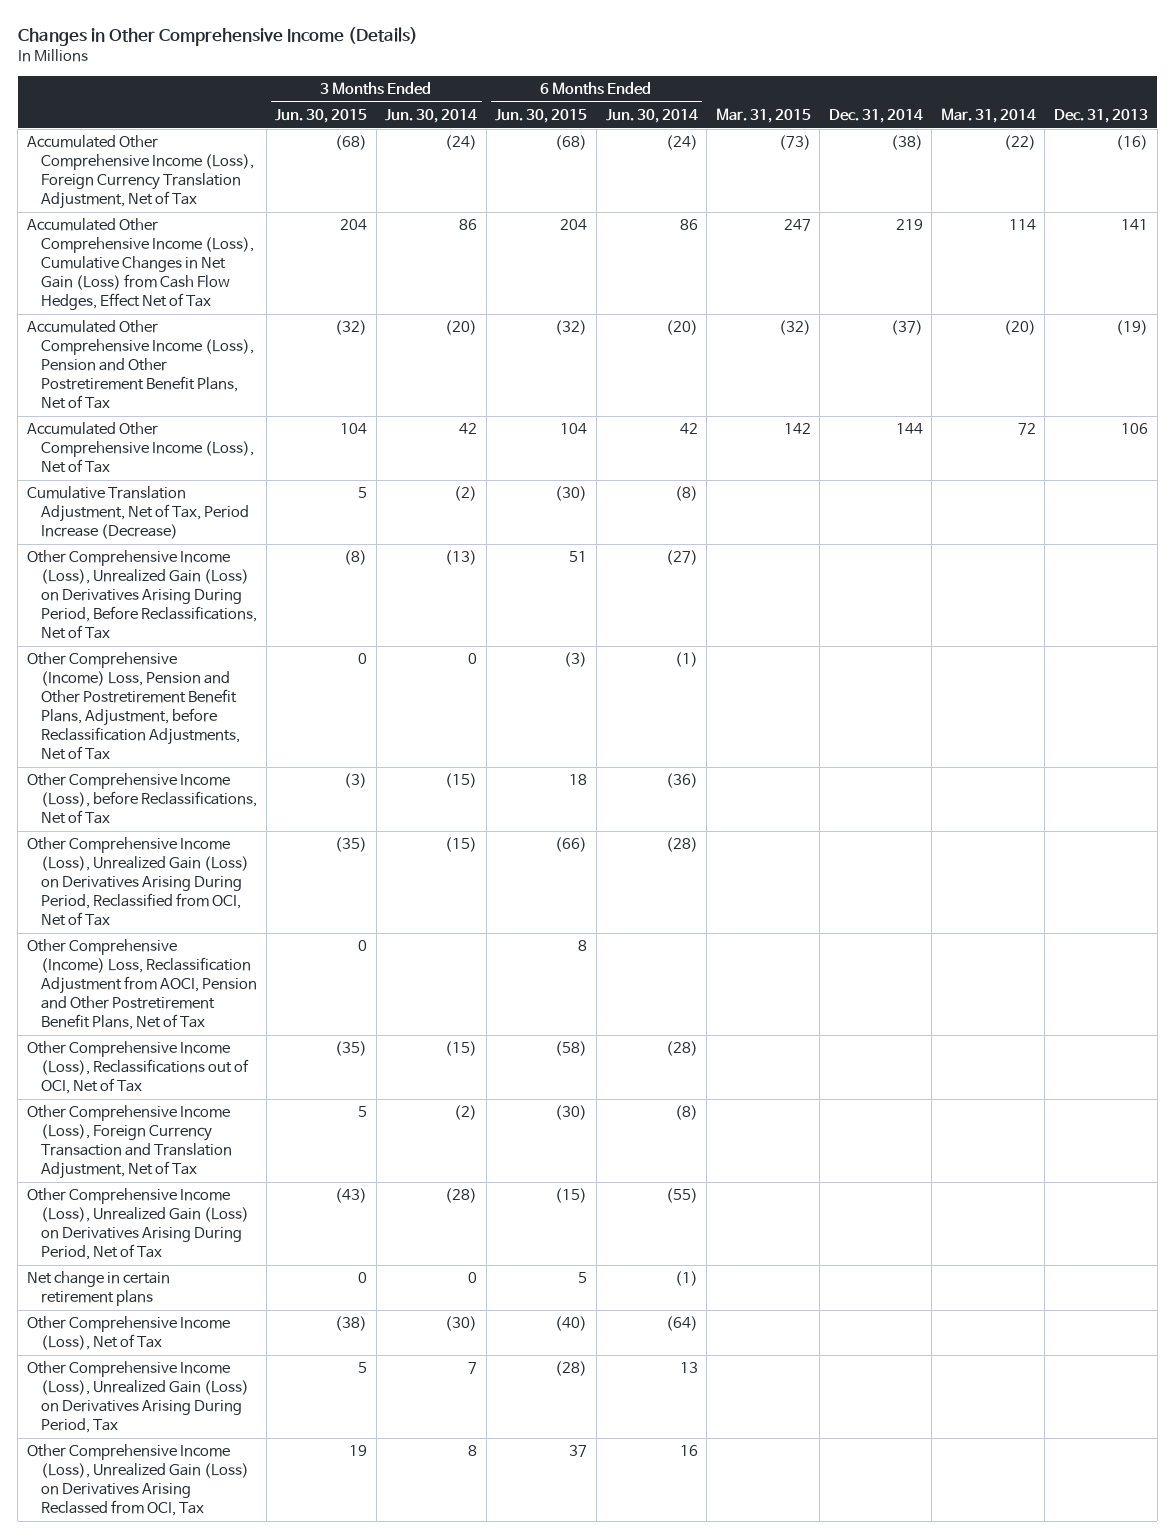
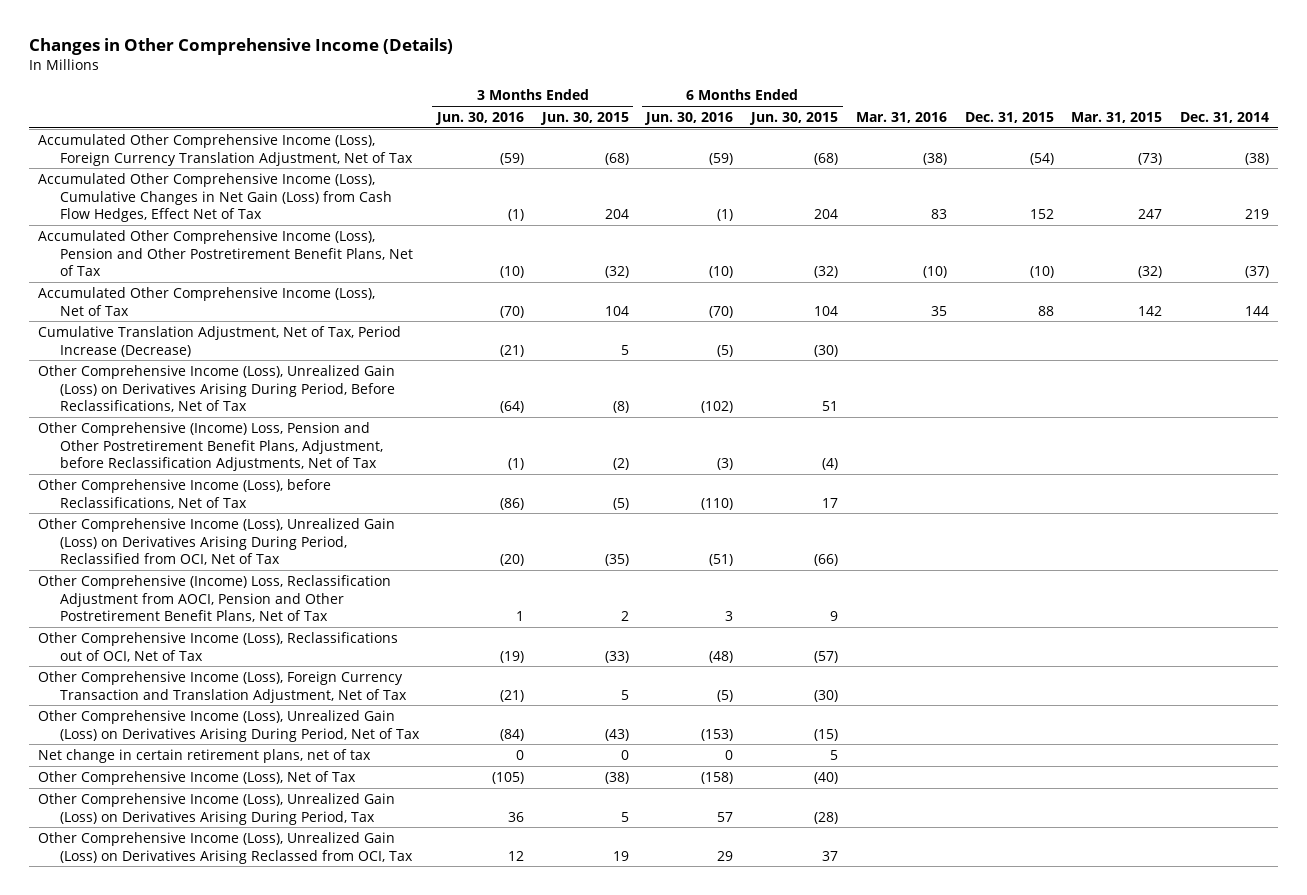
- | 3 Months Ended Jun. 30, 2015 | 3 Months Ended Jun. 30, 2014 | 6 Months Ended Jun. 30, 2015 | 6 Months Ended Jun. 30, 2014 | Mar. 31, 2015 | Dec. 31, 2014 | Mar. 31, 2014 | Dec. 31, 2013
+ | 3 Months Ended Jun. 30, 2016 | 3 Months Ended Jun. 30, 2015 | 6 Months Ended Jun. 30, 2016 | 6 Months Ended Jun. 30, 2015 | Mar. 31, 2016 | Dec. 31, 2015 | Mar. 31, 2015 | Dec. 31, 2014
- Other Comprehensive (Income) Loss, Pension and Other Postretirement Benefit Plans, Adjustment, before Reclassification Adjustments, Net of Tax | 0 | 0 | (3) | (1) | | | |
- Other Comprehensive Income (Loss), before Reclassifications, Net of Tax | (3) | (15) | 18 | (36) | | | |
+ Other Comprehensive (Income) Loss, Pension and Other Postretirement Benefit Plans, Adjustment, before Reclassification Adjustments, Net of Tax | (1) | (2) | (3) | (4) | | | |
+ Other Comprehensive Income (Loss), before Reclassifications, Net of Tax | (86) | (5) | (110) | 17 | | | |
- Other Comprehensive (Income) Loss, Reclassification Adjustment from AOCI, Pension and Other Postretirement Benefit Plans, Net of Tax | 0 | | 8 | | | | |
- Other Comprehensive Income (Loss), Reclassifications out of OCI, Net of Tax | (35) | (15) | (58) | (28) | | | |
+ Other Comprehensive (Income) Loss, Reclassification Adjustment from AOCI, Pension and Other Postretirement Benefit Plans, Net of Tax | 1 | 2 | 3 | 9 | | | |
+ Other Comprehensive Income (Loss), Reclassifications out of OCI, Net of Tax | (19) | (33) | (48) | (57) | | | |
- Net change in certain retirement plans | 0 | 0 | 5 | (1) | | | |
+ Net change in certain retirement plans, net of tax | 0 | 0 | 0 | 5 | | | |

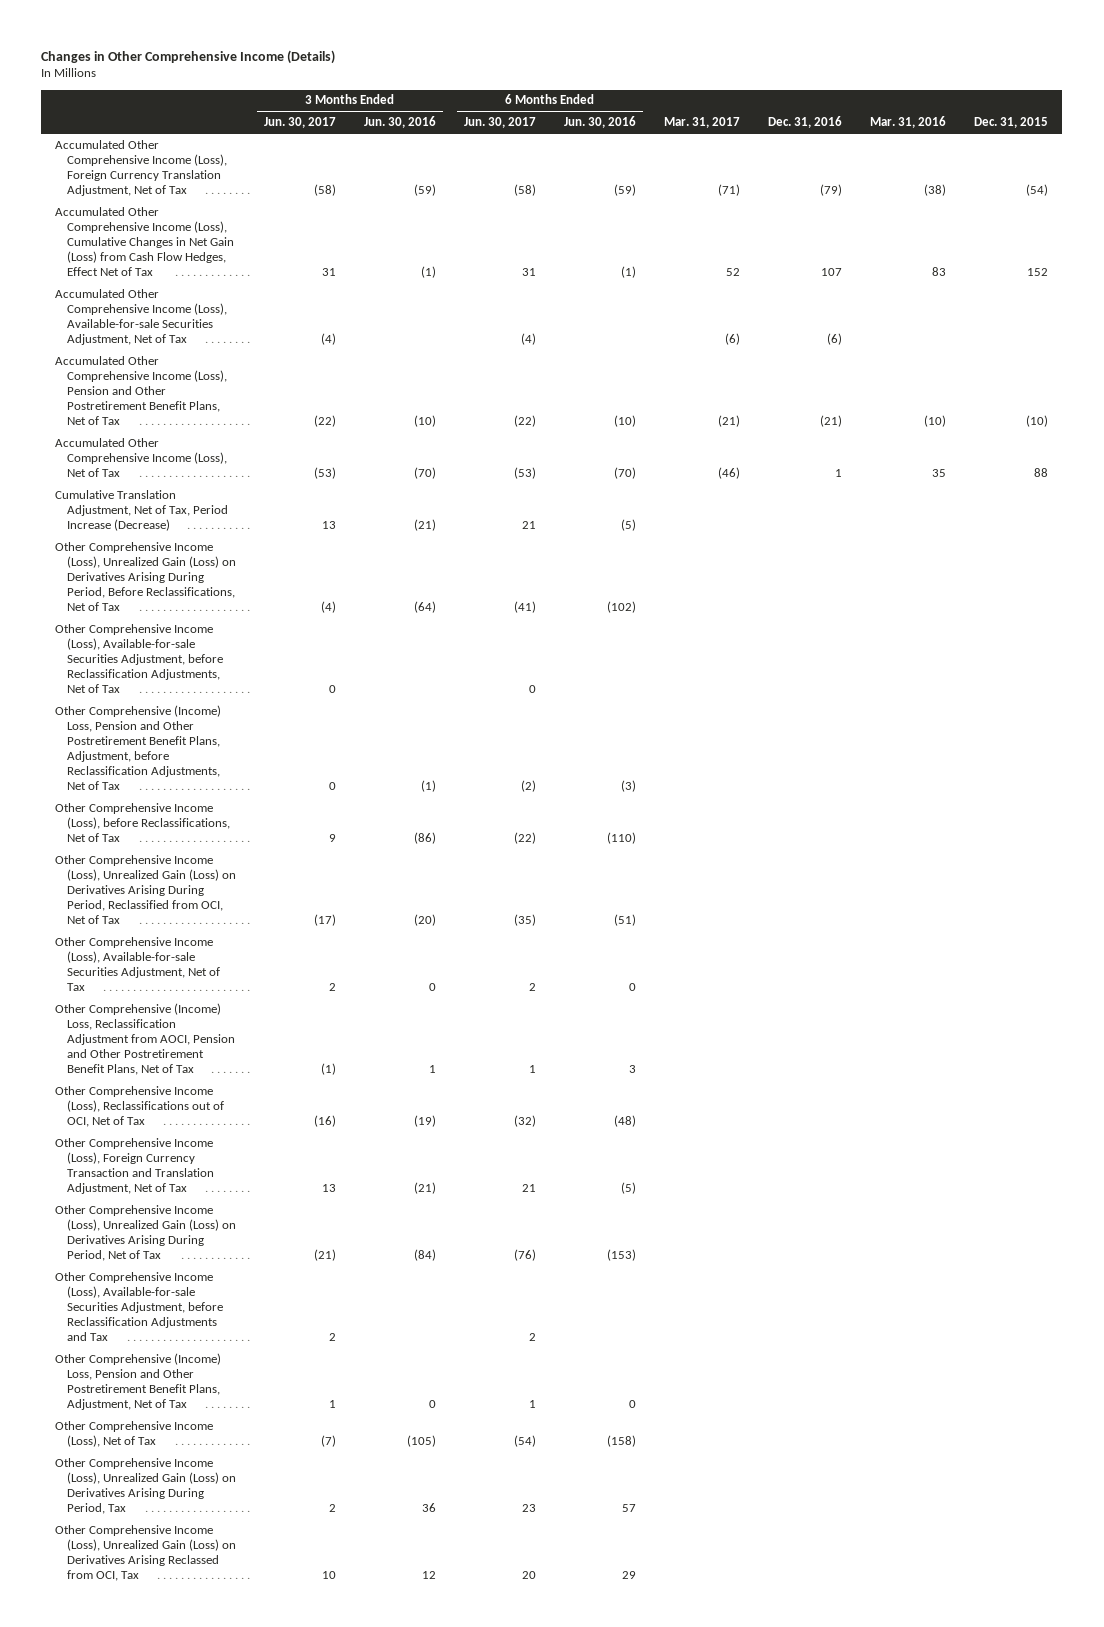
- | 3 Months Ended Jun. 30, 2016 | 3 Months Ended Jun. 30, 2015 | 6 Months Ended Jun. 30, 2016 | 6 Months Ended Jun. 30, 2015 | Mar. 31, 2016 | Dec. 31, 2015 | Mar. 31, 2015 | Dec. 31, 2014
+ | 3 Months Ended Jun. 30, 2017 | 3 Months Ended Jun. 30, 2016 | 6 Months Ended Jun. 30, 2017 | 6 Months Ended Jun. 30, 2016 | Mar. 31, 2017 | Dec. 31, 2016 | Mar. 31, 2016 | Dec. 31, 2015
+ Accumulated Other Comprehensive Income (Loss), Available-for-sale Securities Adjustment, Net of Tax | (4) | | (4) | | (6) | (6) | |
+ Other Comprehensive Income (Loss), Available-for-sale Securities Adjustment, before Reclassification Adjustments, Net of Tax | 0 | | 0 | | | | |
+ Other Comprehensive Income (Loss), Available-for-sale Securities Adjustment, Net of Tax | 2 | 0 | 2 | 0 | | | |
- Net change in certain retirement plans, net of tax | 0 | 0 | 0 | 5 | | | |
+ Other Comprehensive Income (Loss), Available-for-sale Securities Adjustment, before Reclassification Adjustments and Tax | 2 | | 2 | | | | |
+ Other Comprehensive (Income) Loss, Pension and Other Postretirement Benefit Plans, Adjustment, Net of Tax | 1 | 0 | 1 | 0 | | | |

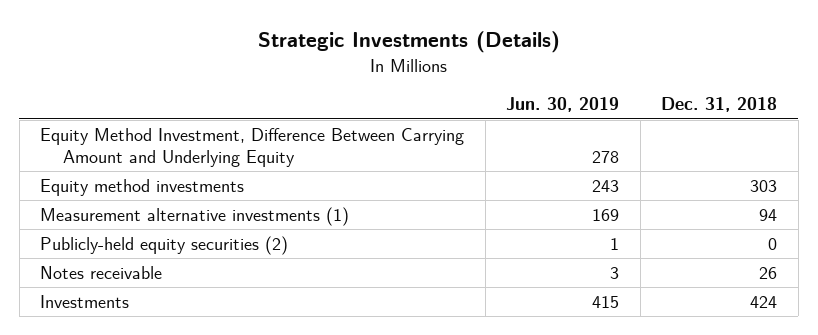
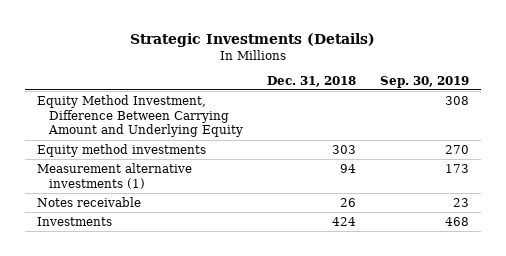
- | Jun. 30, 2019 | Dec. 31, 2018
+ | Dec. 31, 2018 | Sep. 30, 2019
- Publicly-held equity securities (2) | 1 | 0

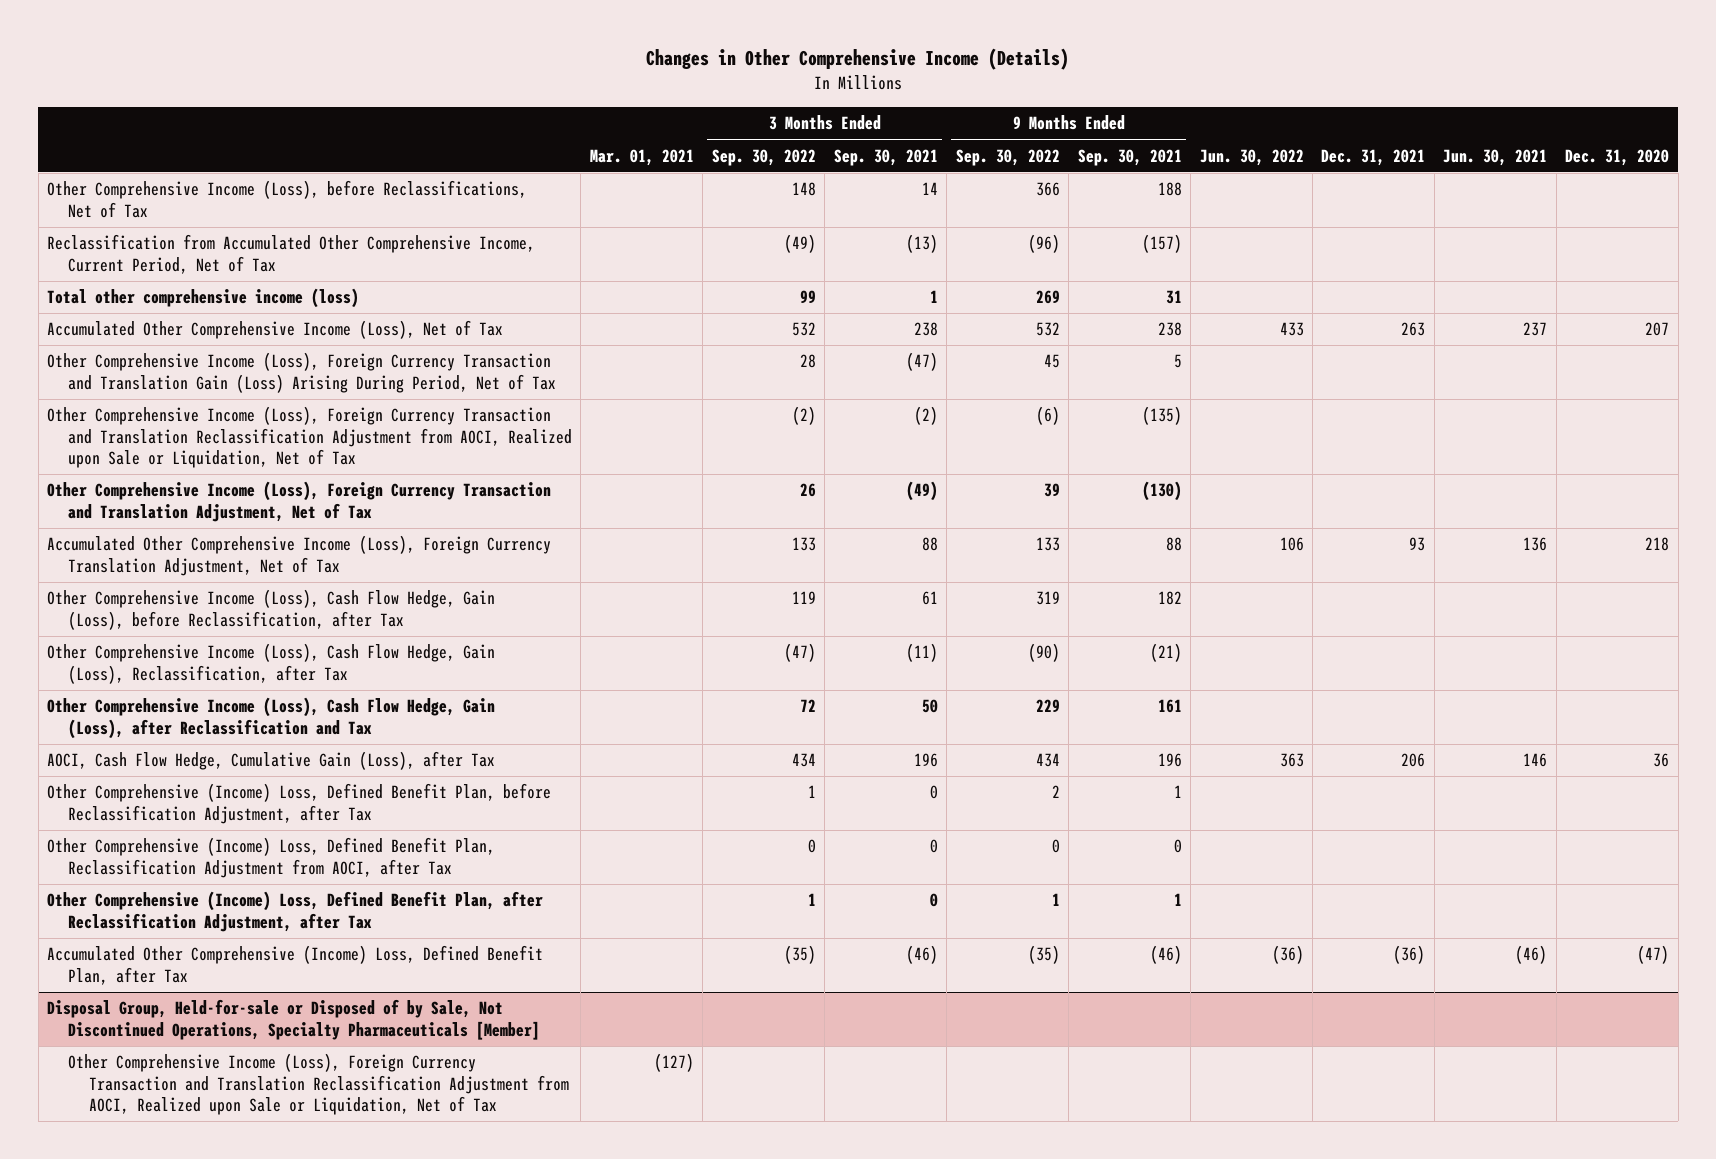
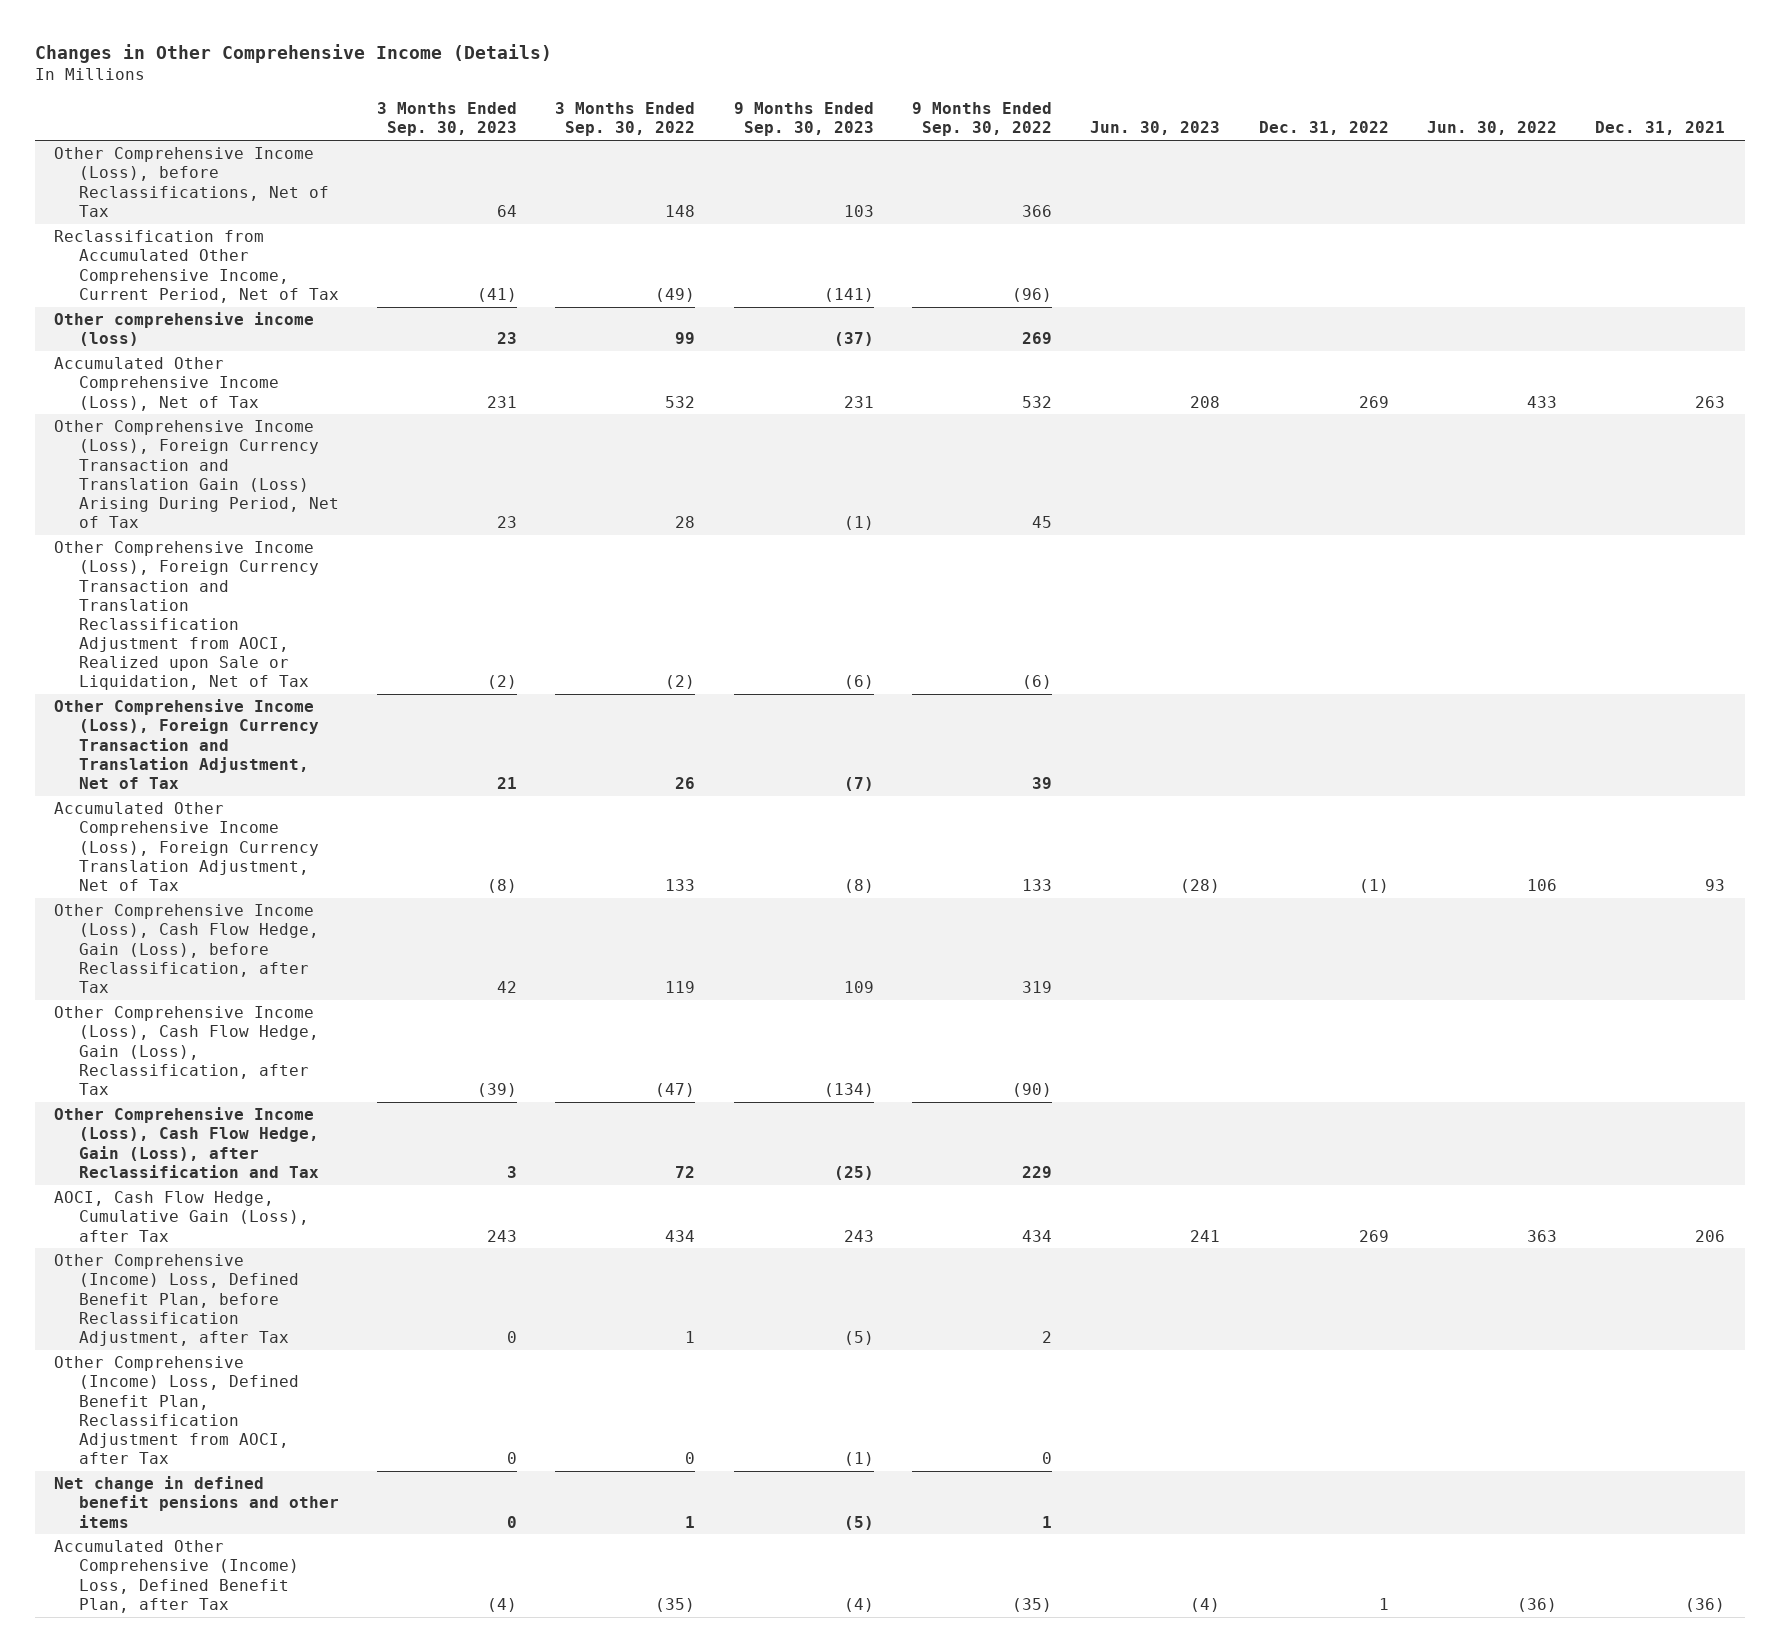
- | Mar. 01, 2021 | 3 Months Ended Sep. 30, 2022 | 3 Months Ended Sep. 30, 2021 | 9 Months Ended Sep. 30, 2022 | 9 Months Ended Sep. 30, 2021 | Jun. 30, 2022 | Dec. 31, 2021 | Jun. 30, 2021 | Dec. 31, 2020
+ | 3 Months Ended Sep. 30, 2023 | 3 Months Ended Sep. 30, 2022 | 9 Months Ended Sep. 30, 2023 | 9 Months Ended Sep. 30, 2022 | Jun. 30, 2023 | Dec. 31, 2022 | Jun. 30, 2022 | Dec. 31, 2021
- Total other comprehensive income (loss) | | 99 | 1 | 269 | 31 | | | |
+ Other comprehensive income (loss) | 23 | 99 | (37) | 269 | | | |
- Other Comprehensive (Income) Loss, Defined Benefit Plan, after Reclassification Adjustment, after Tax | | 1 | 0 | 1 | 1 | | | |
+ Net change in defined benefit pensions and other items | 0 | 1 | (5) | 1 | | | |
- Disposal Group, Held-for-sale or Disposed of by Sale, Not Discontinued Operations, Specialty Pharmaceuticals [Member]
- Other Comprehensive Income (Loss), Foreign Currency Transaction and Translation Reclassification Adjustment from AOCI, Realized upon Sale or Liquidation, Net of Tax | (127) | | | | | | | |

